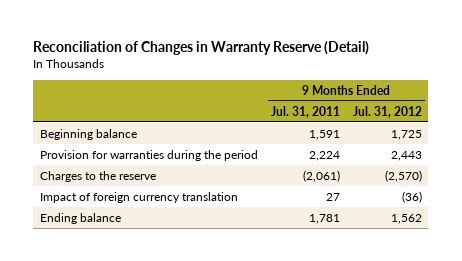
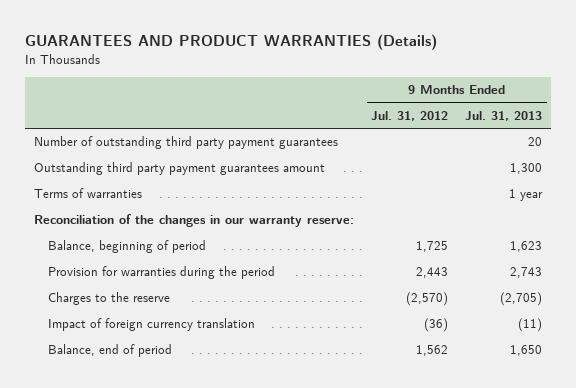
- Reconciliation of Changes in Warranty Reserve (Detail)
+ GUARANTEES AND PRODUCT WARRANTIES (Details)
- | 9 Months Ended Jul. 31, 2011 | 9 Months Ended Jul. 31, 2012
+ | 9 Months Ended Jul. 31, 2012 | 9 Months Ended Jul. 31, 2013
- Beginning balance | 1,591 | 1,725
+ Number of outstanding third party payment guarantees | | 20
+ Outstanding third party payment guarantees amount | | 1,300
+ Terms of warranties | | 1 year
+ Reconciliation of the changes in our warranty reserve:
+ Balance, beginning of period | 1,725 | 1,623
- Ending balance | 1,781 | 1,562
+ Balance, end of period | 1,562 | 1,650

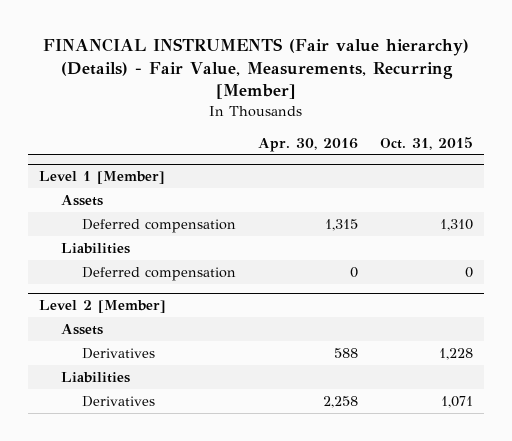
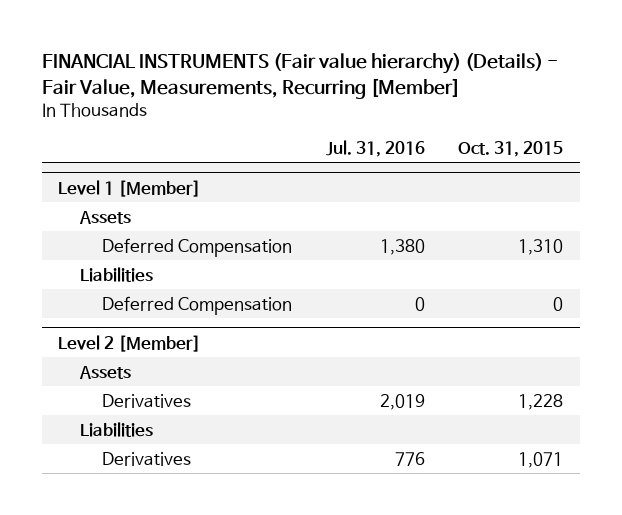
- | Apr. 30, 2016 | Oct. 31, 2015
+ | Jul. 31, 2016 | Oct. 31, 2015
@ Level 1 [Member]
- Deferred compensation | 1,315 | 1,310
+ Deferred Compensation | 1,380 | 1,310
- Deferred compensation | 0 | 0
+ Deferred Compensation | 0 | 0

